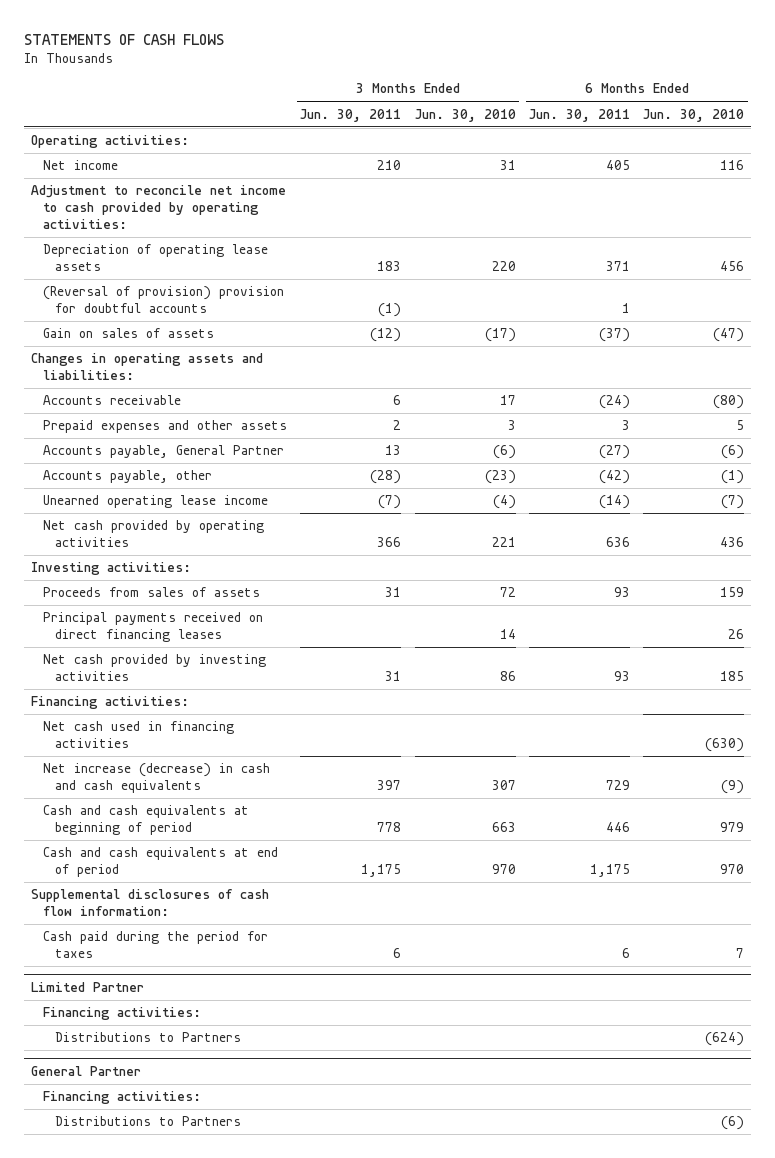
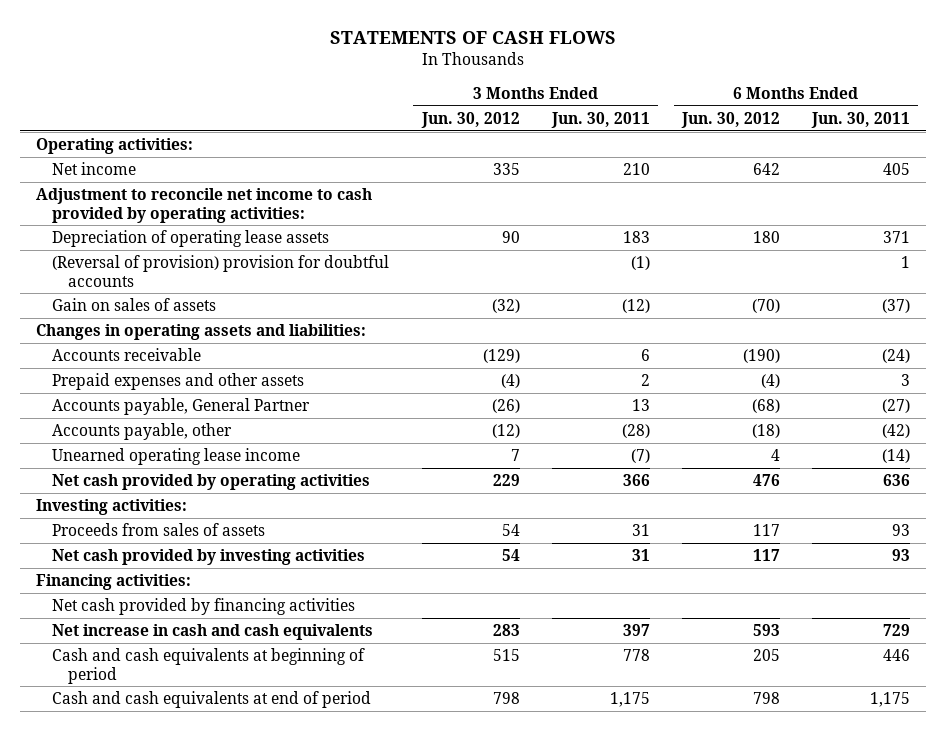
- | 3 Months Ended Jun. 30, 2011 | 3 Months Ended Jun. 30, 2010 | 6 Months Ended Jun. 30, 2011 | 6 Months Ended Jun. 30, 2010
+ | 3 Months Ended Jun. 30, 2012 | 3 Months Ended Jun. 30, 2011 | 6 Months Ended Jun. 30, 2012 | 6 Months Ended Jun. 30, 2011
- Principal payments received on direct financing leases | | 14 | | 26
- Net cash used in financing activities | | | | (630)
- Net increase (decrease) in cash and cash equivalents | 397 | 307 | 729 | (9)
+ Net cash provided by financing activities
+ Net increase in cash and cash equivalents | 283 | 397 | 593 | 729
- Supplemental disclosures of cash flow information:
- Cash paid during the period for taxes | 6 | | 6 | 7
- Limited Partner
- Financing activities:
- Distributions to Partners | | | | (624)
- General Partner
- Financing activities:
- Distributions to Partners | | | | (6)

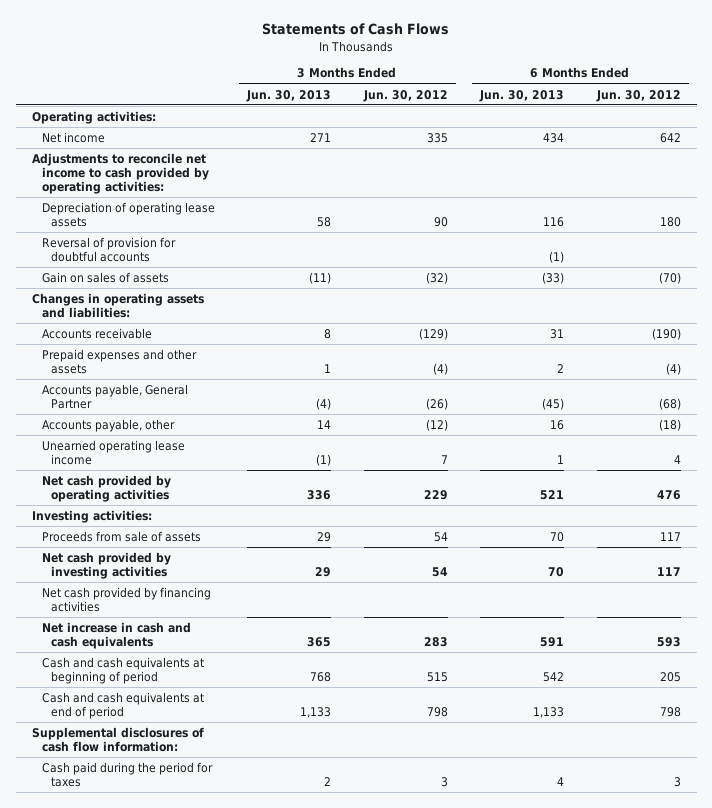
- STATEMENTS OF CASH FLOWS
+ Statements of Cash Flows
- | 3 Months Ended Jun. 30, 2012 | 3 Months Ended Jun. 30, 2011 | 6 Months Ended Jun. 30, 2012 | 6 Months Ended Jun. 30, 2011
+ | 3 Months Ended Jun. 30, 2013 | 3 Months Ended Jun. 30, 2012 | 6 Months Ended Jun. 30, 2013 | 6 Months Ended Jun. 30, 2012
- Adjustment to reconcile net income to cash provided by operating activities:
+ Adjustments to reconcile net income to cash provided by operating activities:
- (Reversal of provision) provision for doubtful accounts | | (1) | | 1
+ Reversal of provision for doubtful accounts | | | (1) |
- Proceeds from sales of assets | 54 | 31 | 117 | 93
+ Proceeds from sale of assets | 29 | 54 | 70 | 117
- Financing activities:
+ Supplemental disclosures of cash flow information:
+ Cash paid during the period for taxes | 2 | 3 | 4 | 3

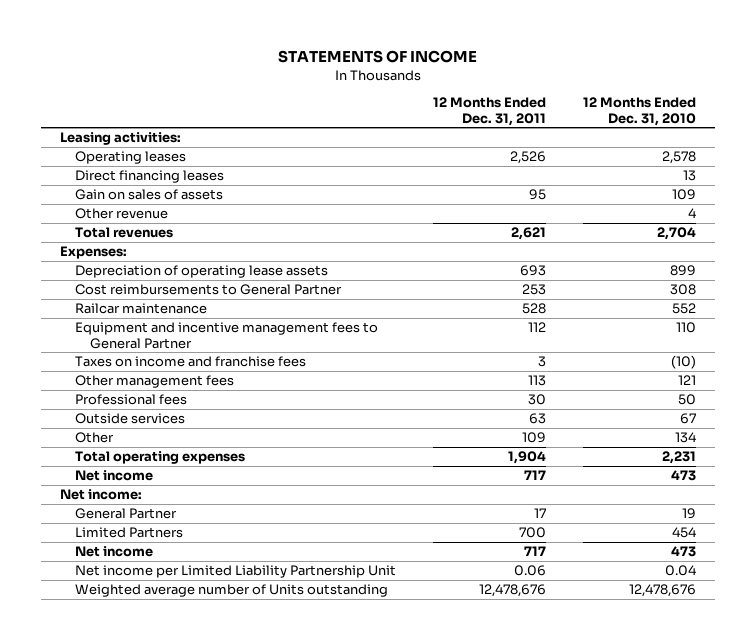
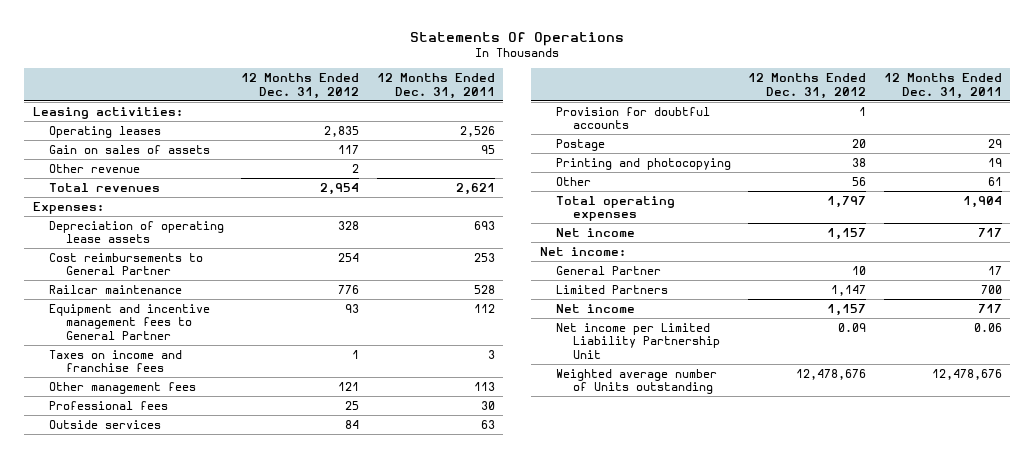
- STATEMENTS OF INCOME
+ Statements Of Operations
- | 12 Months Ended Dec. 31, 2011 | 12 Months Ended Dec. 31, 2010
+ | 12 Months Ended Dec. 31, 2012 | 12 Months Ended Dec. 31, 2011
- Direct financing leases | | 13
- Other | 109 | 134
+ Provision for doubtful accounts | 1 |
+ Postage | 20 | 29
+ Printing and photocopying | 38 | 19
+ Other | 56 | 61

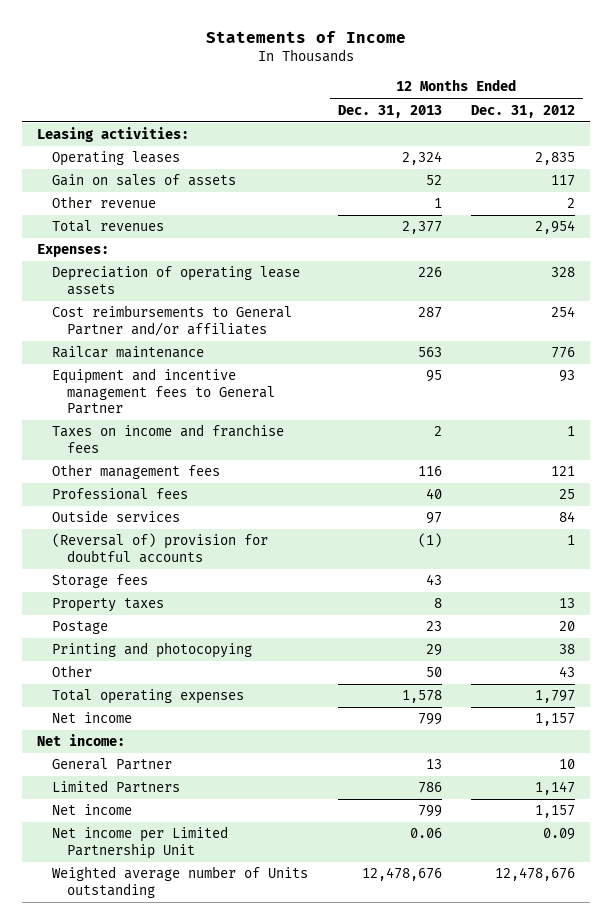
- Statements Of Operations
+ Statements of Income
- | 12 Months Ended Dec. 31, 2012 | 12 Months Ended Dec. 31, 2011
+ | 12 Months Ended Dec. 31, 2013 | 12 Months Ended Dec. 31, 2012
- Cost reimbursements to General Partner | 254 | 253
+ Cost reimbursements to General Partner and/or affiliates | 287 | 254
- Provision for doubtful accounts | 1 |
+ (Reversal of) provision for doubtful accounts | (1) | 1
+ Storage fees | 43 |
+ Property taxes | 8 | 13
- Other | 56 | 61
+ Other | 50 | 43
- Net income per Limited Liability Partnership Unit | 0.09 | 0.06
+ Net income per Limited Partnership Unit | 0.06 | 0.09

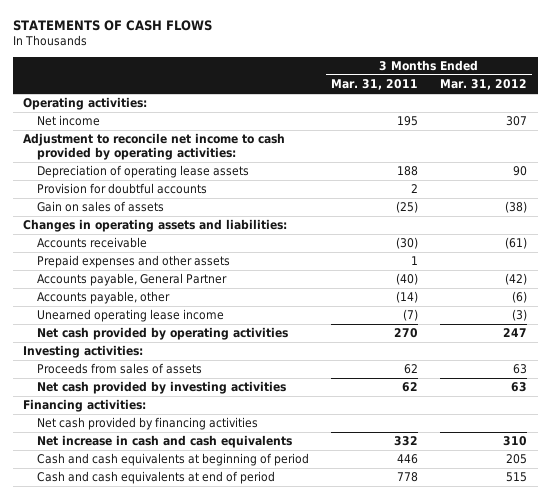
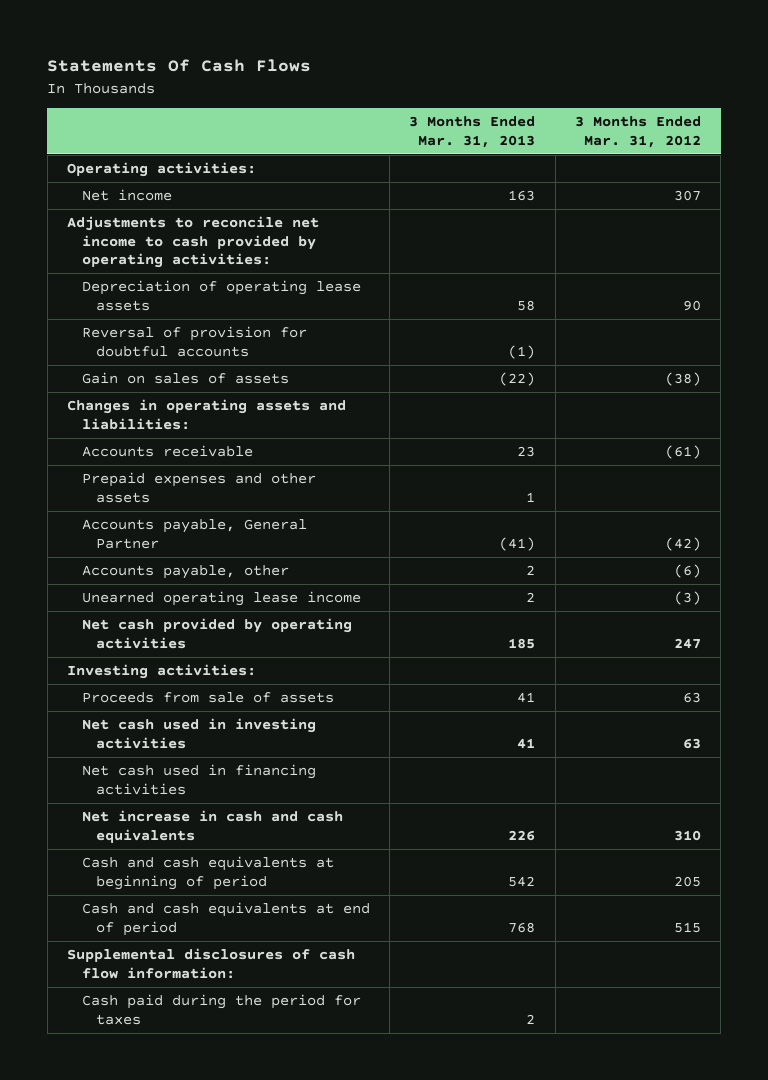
- STATEMENTS OF CASH FLOWS
+ Statements Of Cash Flows
- | 3 Months Ended Mar. 31, 2011 | 3 Months Ended Mar. 31, 2012
+ | 3 Months Ended Mar. 31, 2013 | 3 Months Ended Mar. 31, 2012
- Adjustment to reconcile net income to cash provided by operating activities:
+ Adjustments to reconcile net income to cash provided by operating activities:
- Provision for doubtful accounts | 2 |
+ Reversal of provision for doubtful accounts | (1) |
- Proceeds from sales of assets | 62 | 63
- Net cash provided by investing activities | 62 | 63
- Financing activities:
- Net cash provided by financing activities
+ Proceeds from sale of assets | 41 | 63
+ Net cash used in investing activities | 41 | 63
+ Net cash used in financing activities
+ Supplemental disclosures of cash flow information:
+ Cash paid during the period for taxes | 2 |

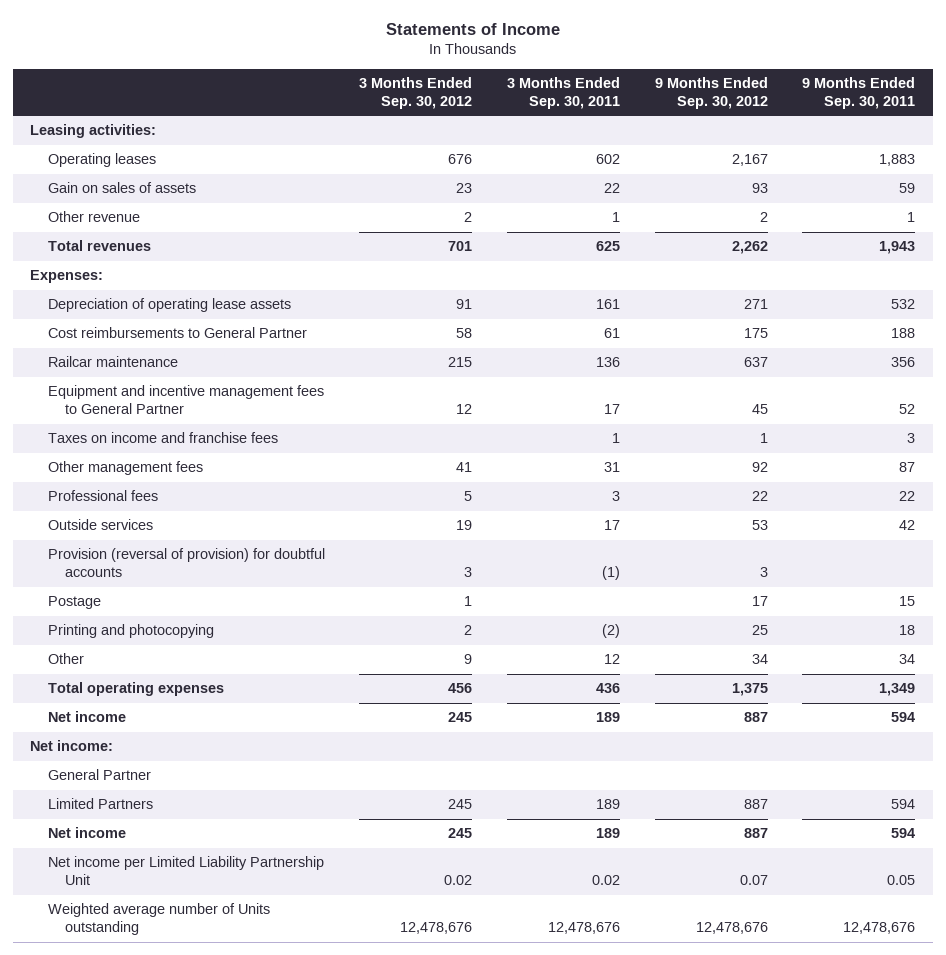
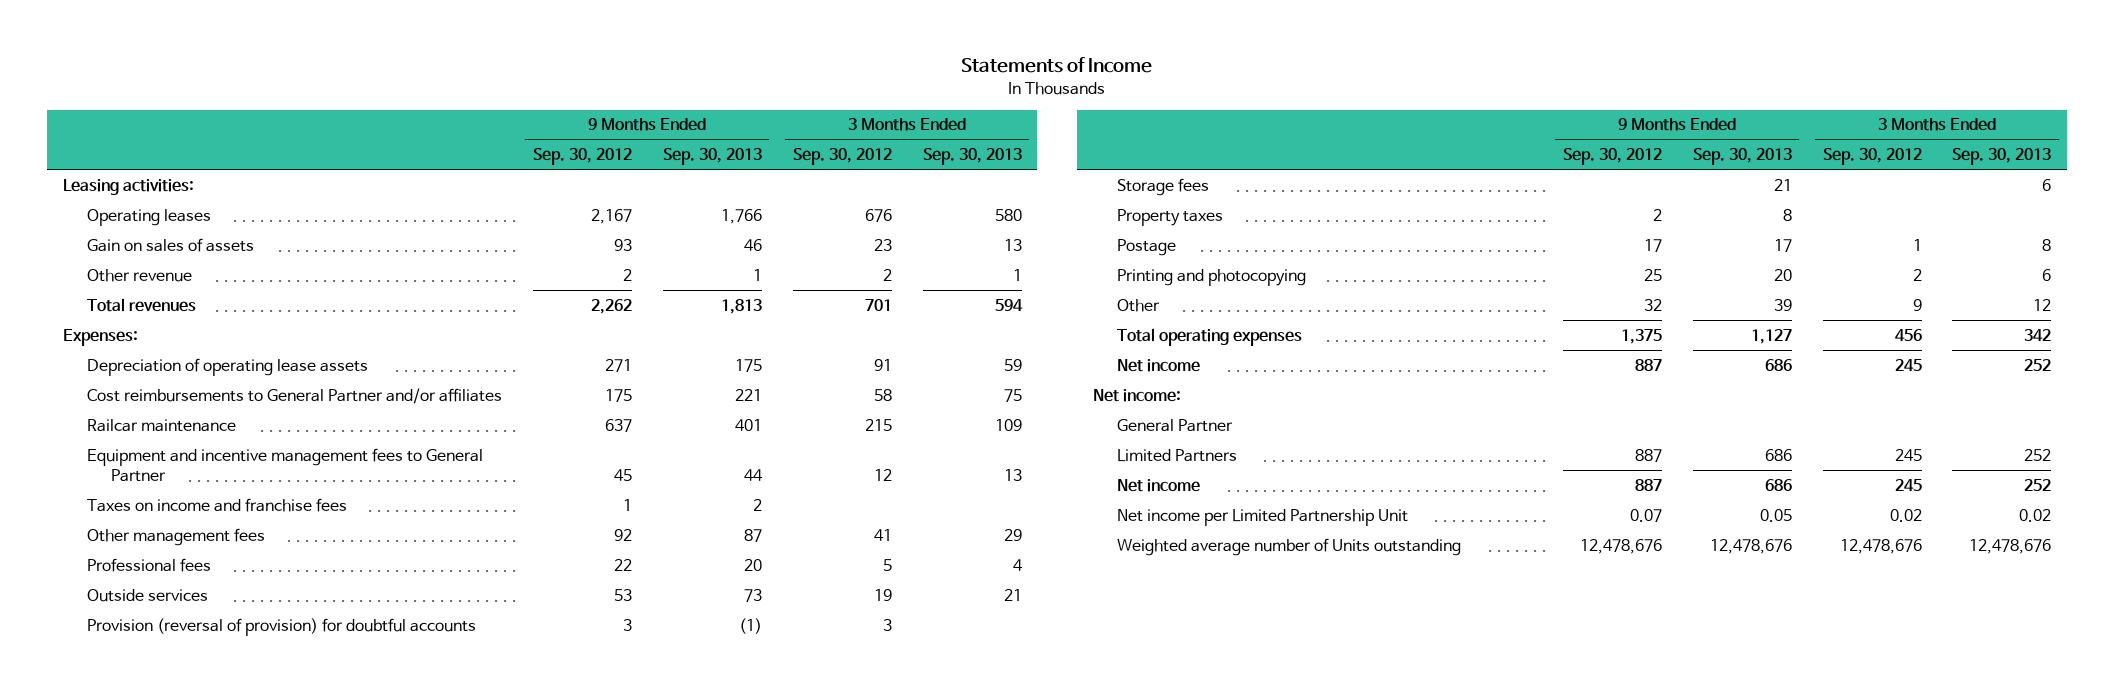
- | 3 Months Ended Sep. 30, 2012 | 3 Months Ended Sep. 30, 2011 | 9 Months Ended Sep. 30, 2012 | 9 Months Ended Sep. 30, 2011
+ | 9 Months Ended Sep. 30, 2012 | 9 Months Ended Sep. 30, 2013 | 3 Months Ended Sep. 30, 2012 | 3 Months Ended Sep. 30, 2013
- Cost reimbursements to General Partner | 58 | 61 | 175 | 188
+ Cost reimbursements to General Partner and/or affiliates | 175 | 221 | 58 | 75
+ Storage fees | | 21 | | 6
+ Property taxes | 2 | 8 | |
- Other | 9 | 12 | 34 | 34
+ Other | 32 | 39 | 9 | 12
- Net income per Limited Liability Partnership Unit | 0.02 | 0.02 | 0.07 | 0.05
+ Net income per Limited Partnership Unit | 0.07 | 0.05 | 0.02 | 0.02

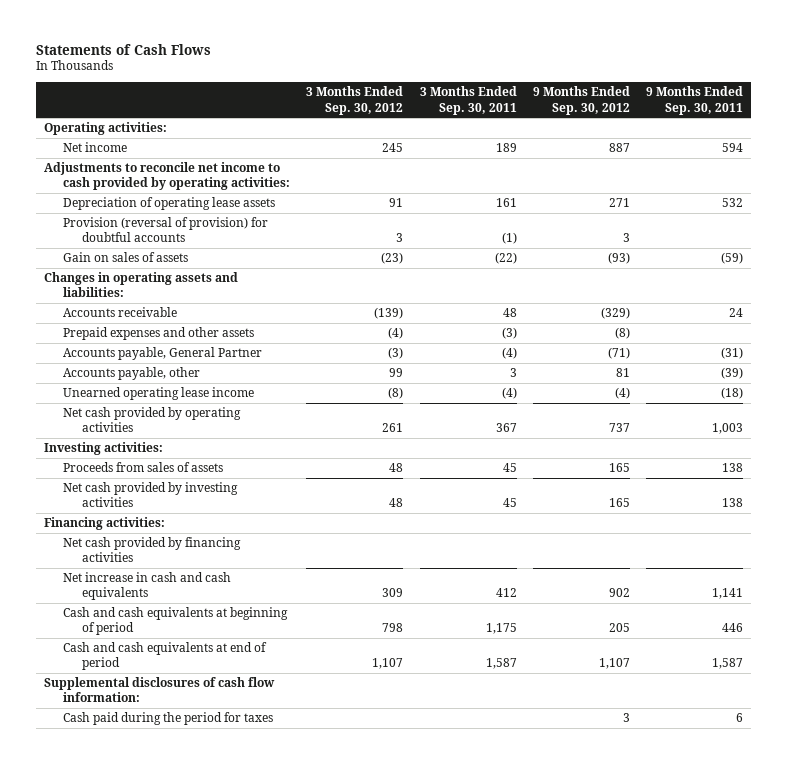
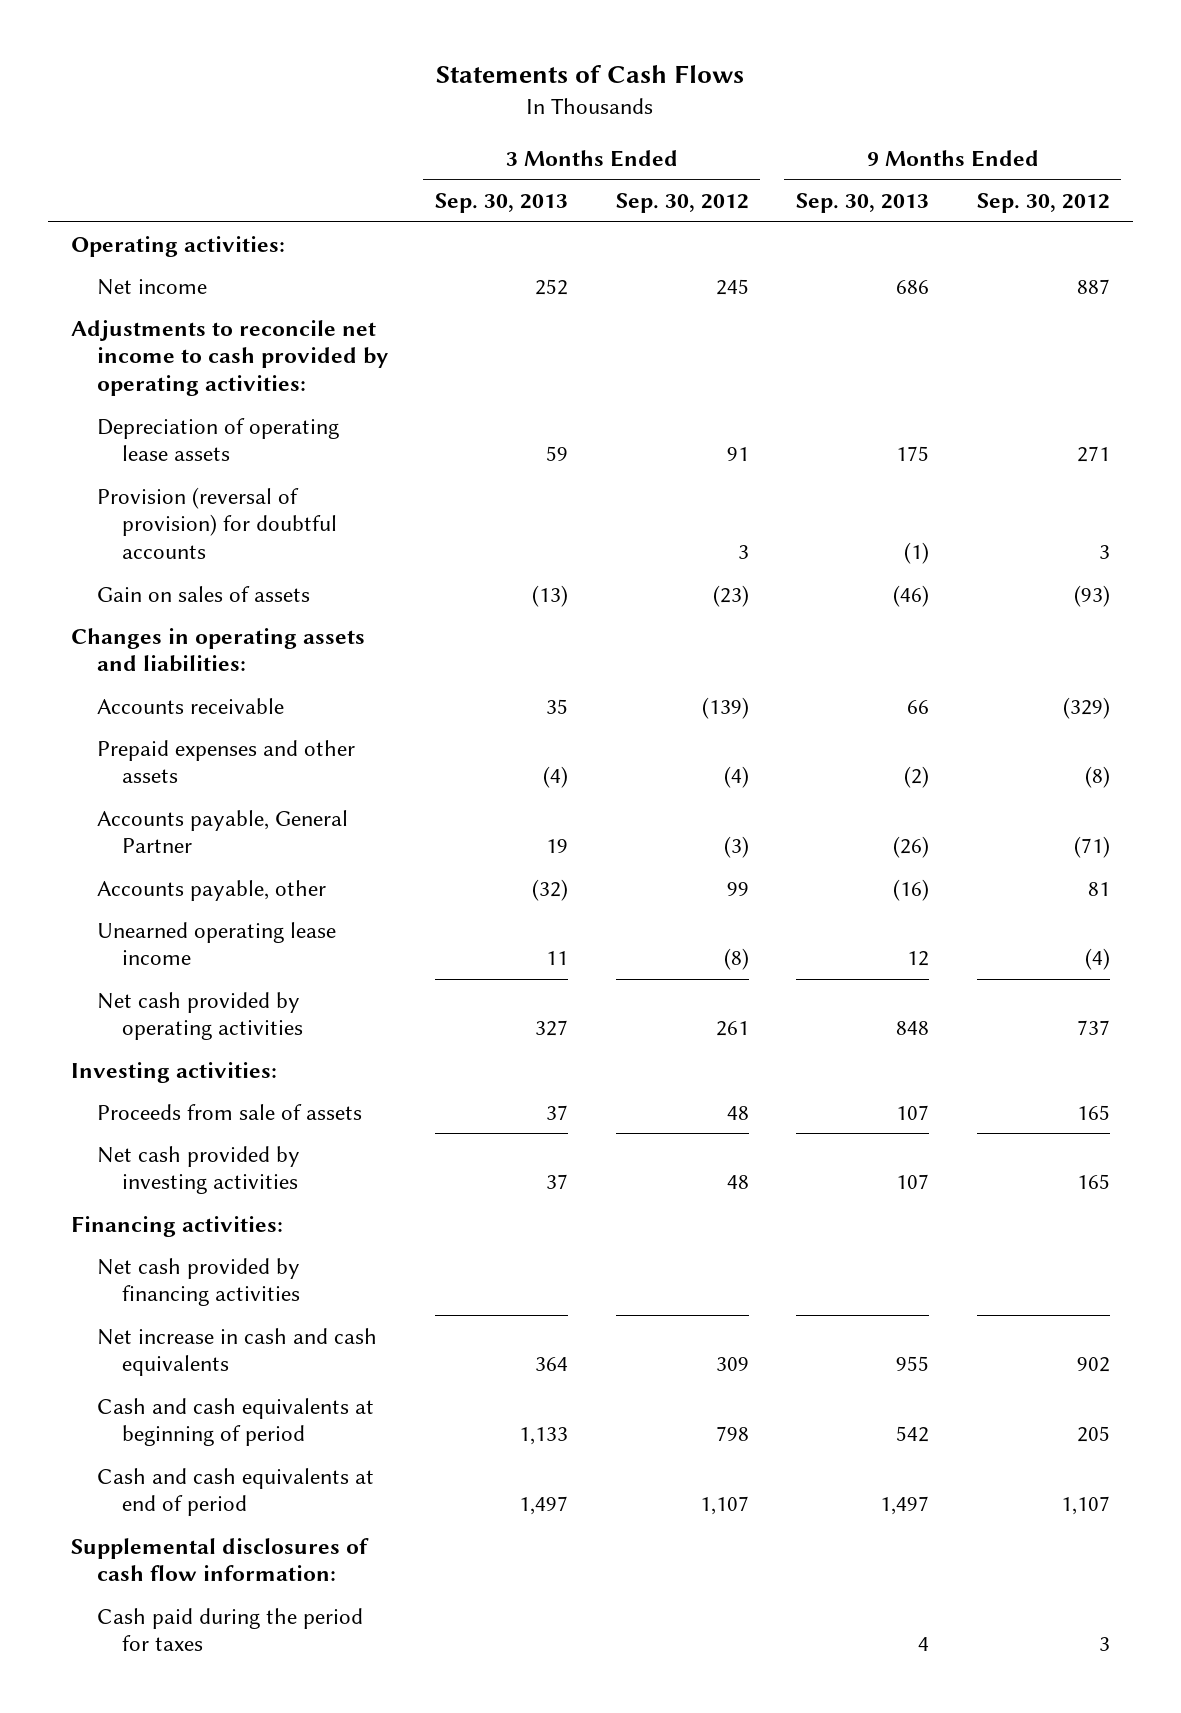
- | 3 Months Ended Sep. 30, 2012 | 3 Months Ended Sep. 30, 2011 | 9 Months Ended Sep. 30, 2012 | 9 Months Ended Sep. 30, 2011
+ | 3 Months Ended Sep. 30, 2013 | 3 Months Ended Sep. 30, 2012 | 9 Months Ended Sep. 30, 2013 | 9 Months Ended Sep. 30, 2012
- Proceeds from sales of assets | 48 | 45 | 165 | 138
+ Proceeds from sale of assets | 37 | 48 | 107 | 165

